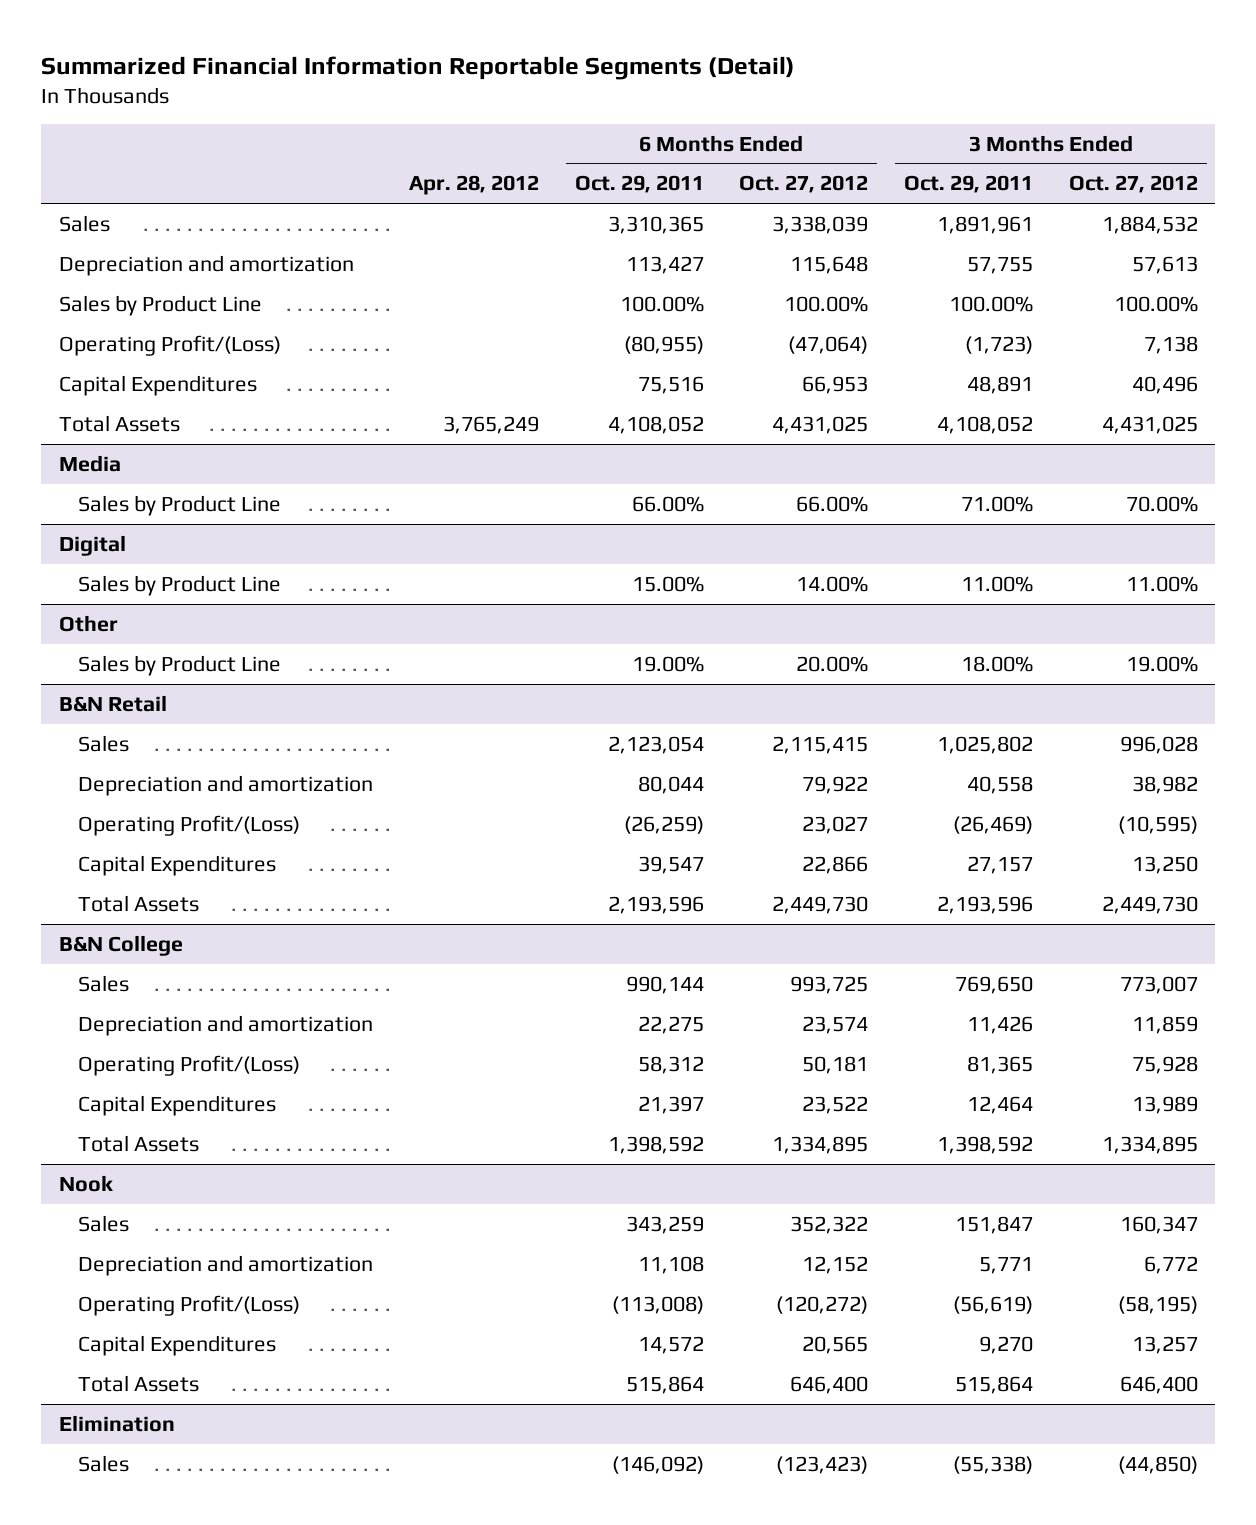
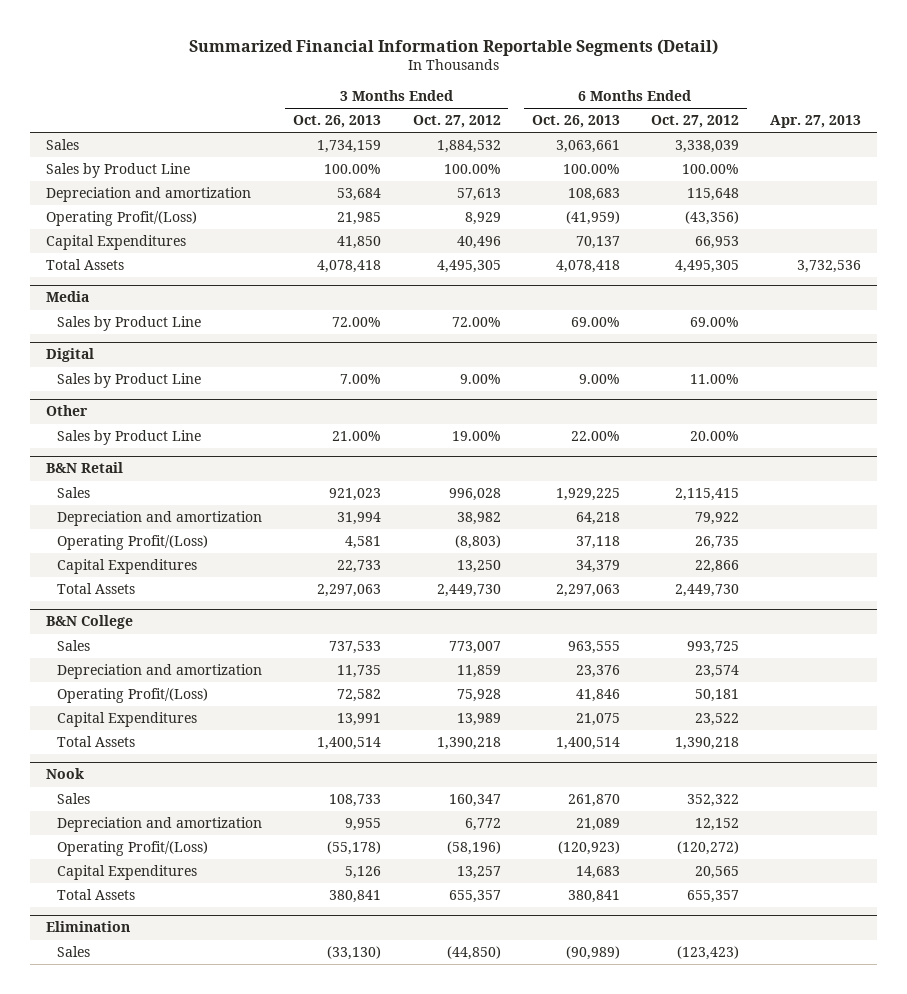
- | Apr. 28, 2012 | 6 Months Ended Oct. 29, 2011 | 6 Months Ended Oct. 27, 2012 | 3 Months Ended Oct. 29, 2011 | 3 Months Ended Oct. 27, 2012
+ | 3 Months Ended Oct. 26, 2013 | 3 Months Ended Oct. 27, 2012 | 6 Months Ended Oct. 26, 2013 | 6 Months Ended Oct. 27, 2012 | Apr. 27, 2013
- Operating Profit/(Loss) | | (80,955) | (47,064) | (1,723) | 7,138
moved down: Depreciation and amortization | 53,684 | 57,613 | 108,683 | 115,648 |
+ Operating Profit/(Loss) | 21,985 | 8,929 | (41,959) | (43,356) |
- Total Assets | 3,765,249 | 4,108,052 | 4,431,025 | 4,108,052 | 4,431,025
+ Total Assets | 4,078,418 | 4,495,305 | 4,078,418 | 4,495,305 | 3,732,536
@ Media
- Sales by Product Line | | 66.00% | 66.00% | 71.00% | 70.00%
+ Sales by Product Line | 72.00% | 72.00% | 69.00% | 69.00% |
@ Digital
- Sales by Product Line | | 15.00% | 14.00% | 11.00% | 11.00%
+ Sales by Product Line | 7.00% | 9.00% | 9.00% | 11.00% |
@ B&N Retail
- Operating Profit/(Loss) | | (26,259) | 23,027 | (26,469) | (10,595)
+ Operating Profit/(Loss) | 4,581 | (8,803) | 37,118 | 26,735 |
@ B&N College
- Total Assets | | 1,398,592 | 1,334,895 | 1,398,592 | 1,334,895
+ Total Assets | 1,400,514 | 1,390,218 | 1,400,514 | 1,390,218 |
@ Nook
- Operating Profit/(Loss) | | (113,008) | (120,272) | (56,619) | (58,195)
+ Operating Profit/(Loss) | (55,178) | (58,196) | (120,923) | (120,272) |
- Total Assets | | 515,864 | 646,400 | 515,864 | 646,400
+ Total Assets | 380,841 | 655,357 | 380,841 | 655,357 |

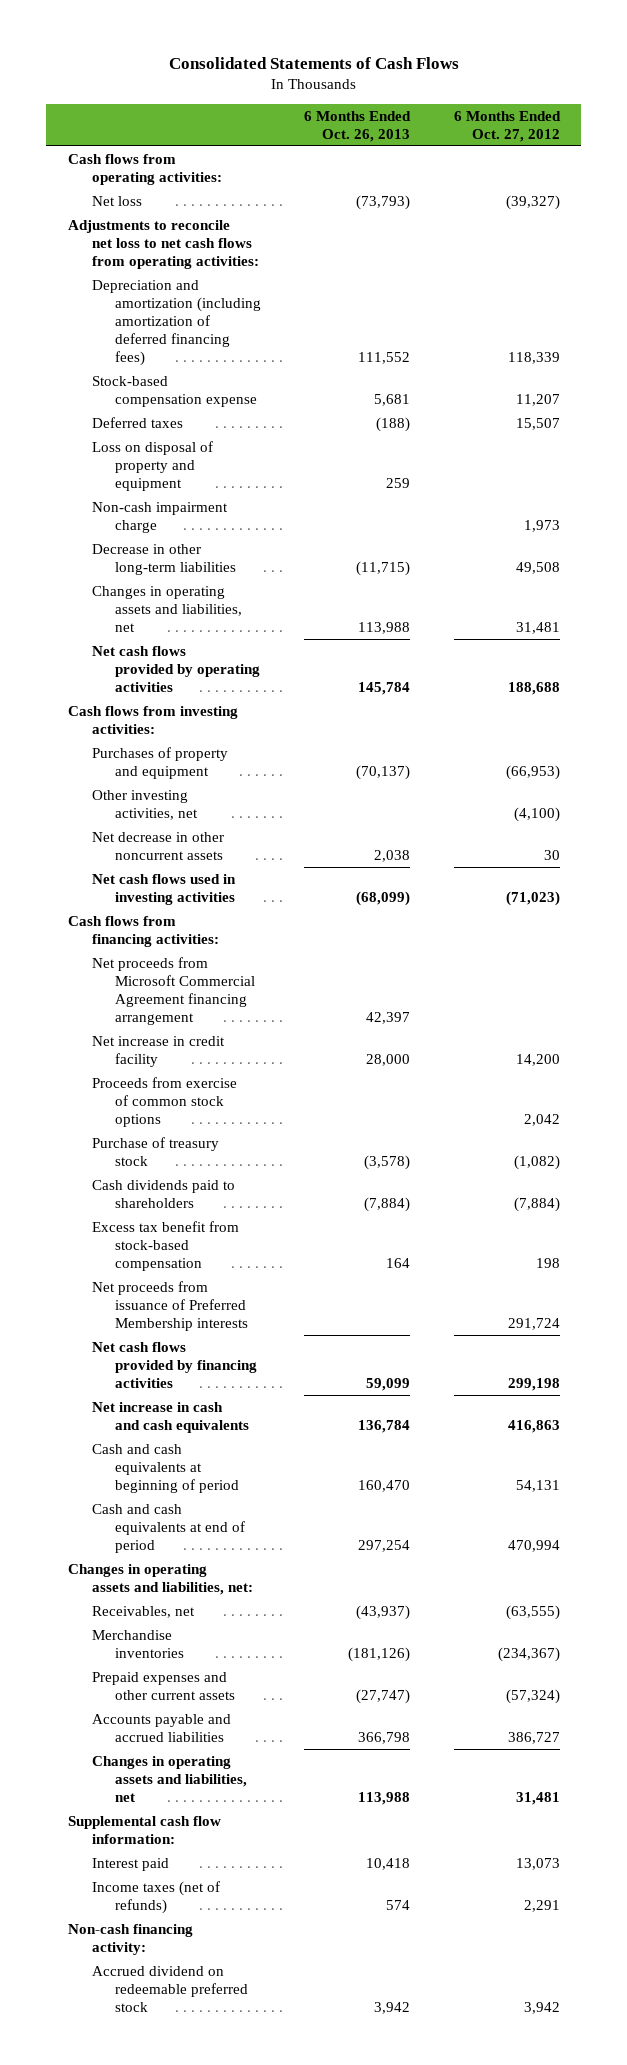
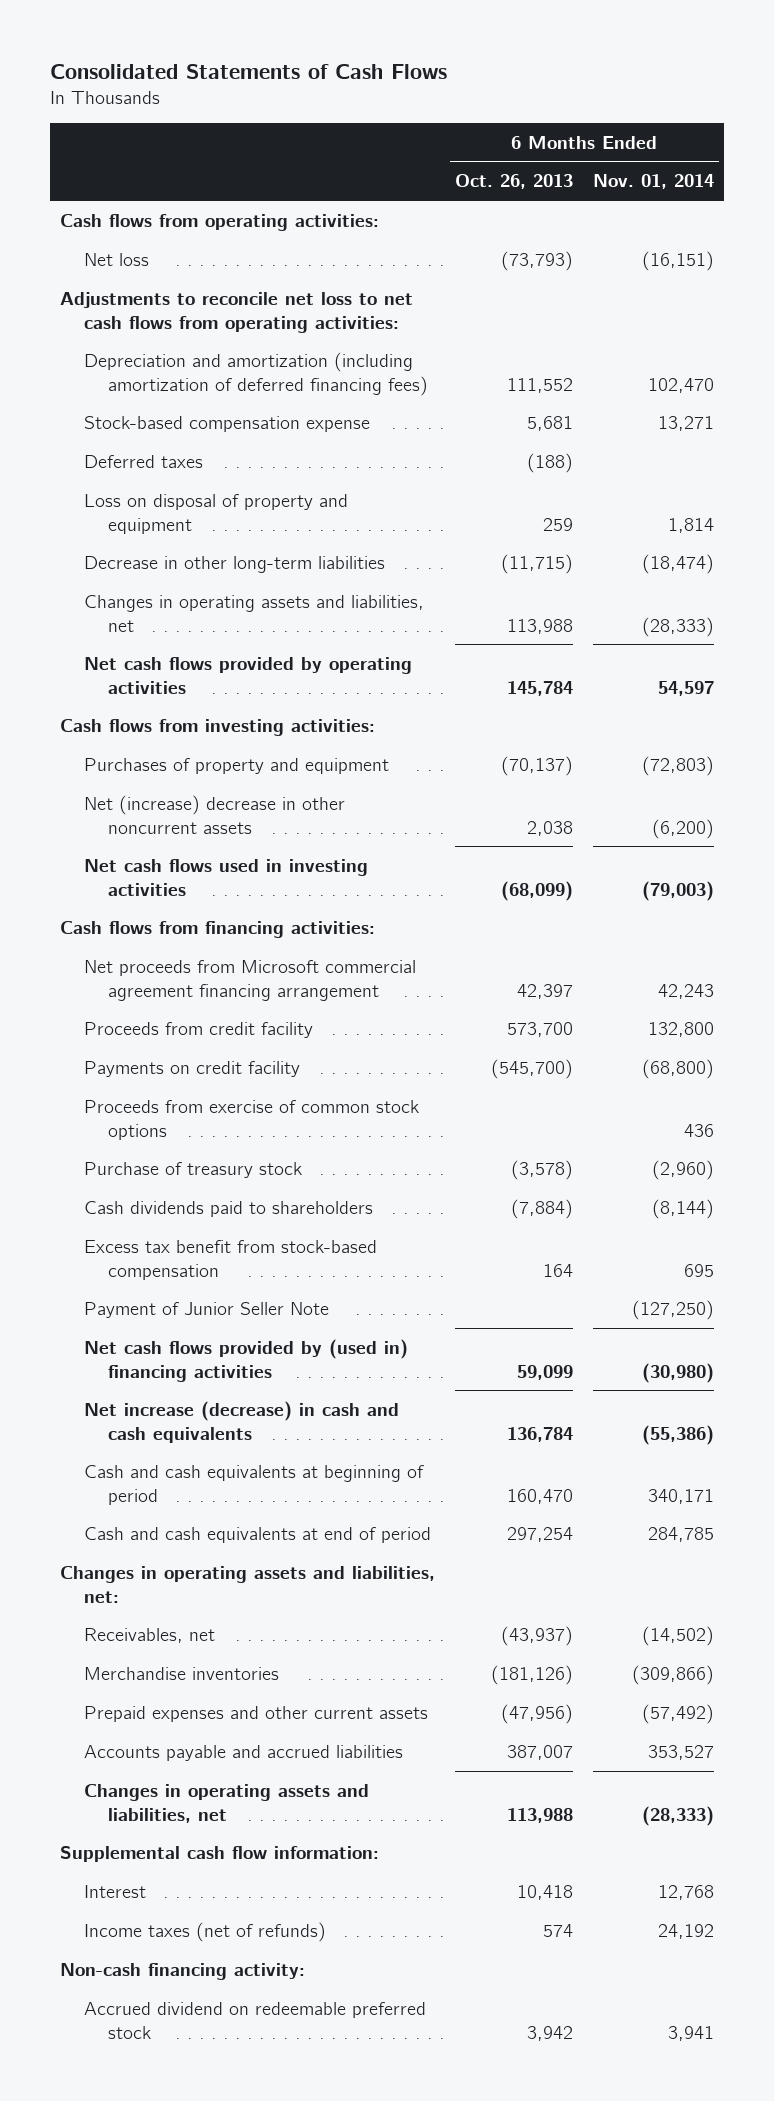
- | 6 Months Ended Oct. 26, 2013 | 6 Months Ended Oct. 27, 2012
+ | 6 Months Ended Oct. 26, 2013 | 6 Months Ended Nov. 01, 2014
- Non-cash impairment charge | | 1,973
- Other investing activities, net | | (4,100)
- Net decrease in other noncurrent assets | 2,038 | 30
+ Net (increase) decrease in other noncurrent assets | 2,038 | (6,200)
- Net proceeds from Microsoft Commercial Agreement financing arrangement | 42,397 |
- Net increase in credit facility | 28,000 | 14,200
+ Net proceeds from Microsoft commercial agreement financing arrangement | 42,397 | 42,243
+ Proceeds from credit facility | 573,700 | 132,800
+ Payments on credit facility | (545,700) | (68,800)
- Net proceeds from issuance of Preferred Membership interests | | 291,724
- Net cash flows provided by financing activities | 59,099 | 299,198
- Net increase in cash and cash equivalents | 136,784 | 416,863
+ Payment of Junior Seller Note | | (127,250)
+ Net cash flows provided by (used in) financing activities | 59,099 | (30,980)
+ Net increase (decrease) in cash and cash equivalents | 136,784 | (55,386)
- Prepaid expenses and other current assets | (27,747) | (57,324)
- Accounts payable and accrued liabilities | 366,798 | 386,727
+ Prepaid expenses and other current assets | (47,956) | (57,492)
+ Accounts payable and accrued liabilities | 387,007 | 353,527
- Interest paid | 10,418 | 13,073
+ Interest | 10,418 | 12,768

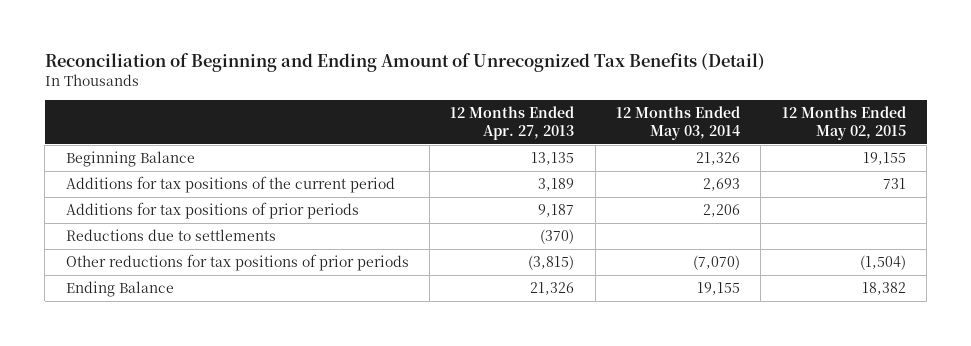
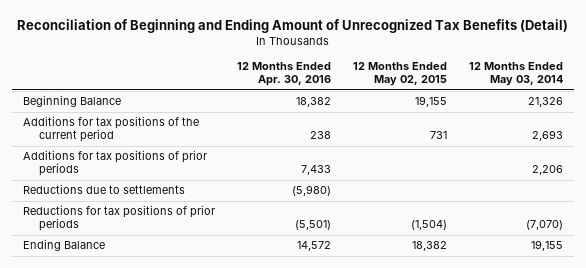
- | 12 Months Ended Apr. 27, 2013 | 12 Months Ended May 03, 2014 | 12 Months Ended May 02, 2015
+ | 12 Months Ended Apr. 30, 2016 | 12 Months Ended May 02, 2015 | 12 Months Ended May 03, 2014
- Other reductions for tax positions of prior periods | (3,815) | (7,070) | (1,504)
+ Reductions for tax positions of prior periods | (5,501) | (1,504) | (7,070)

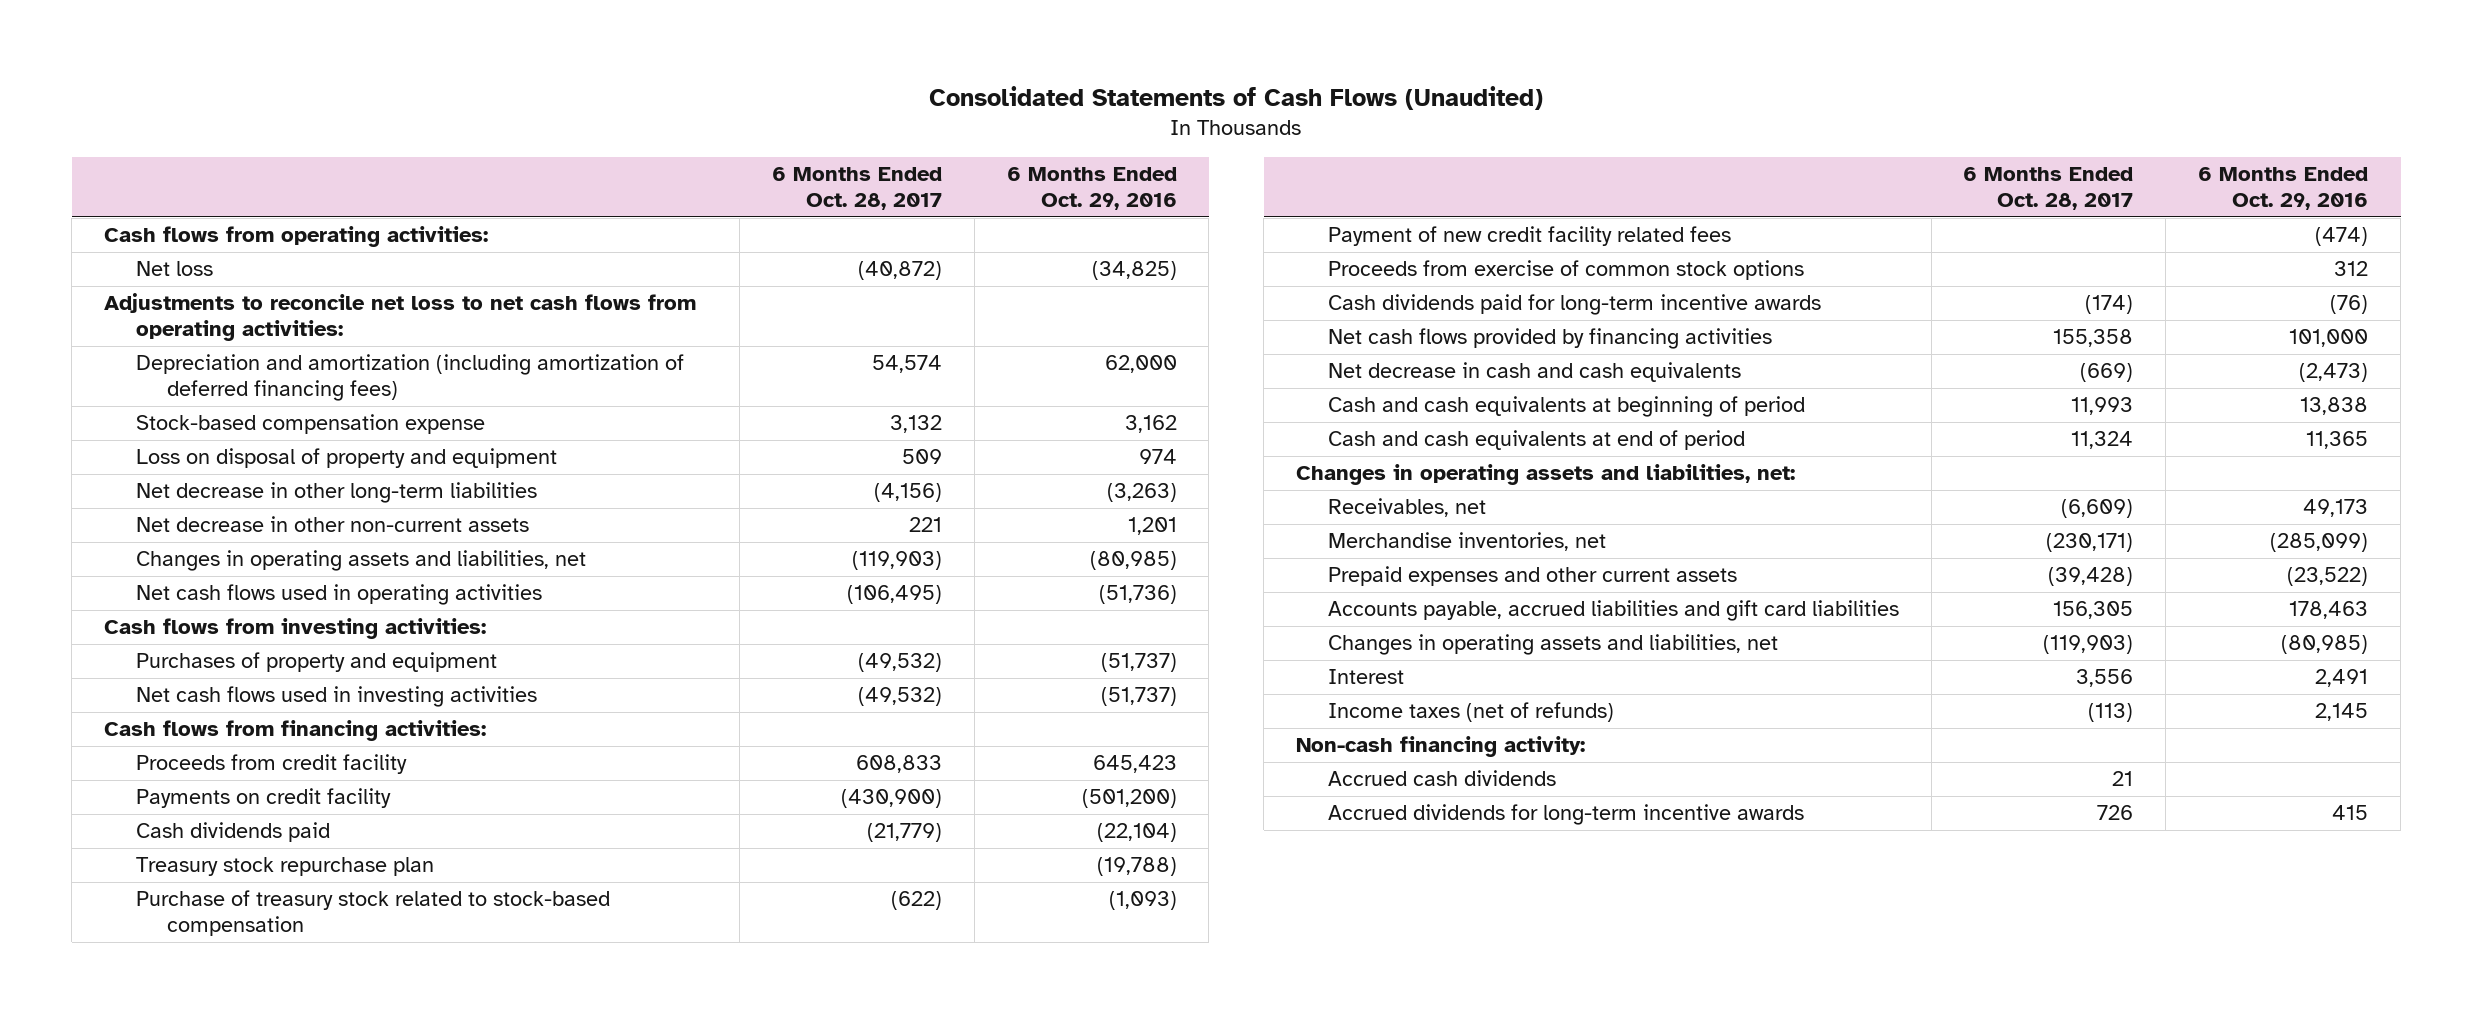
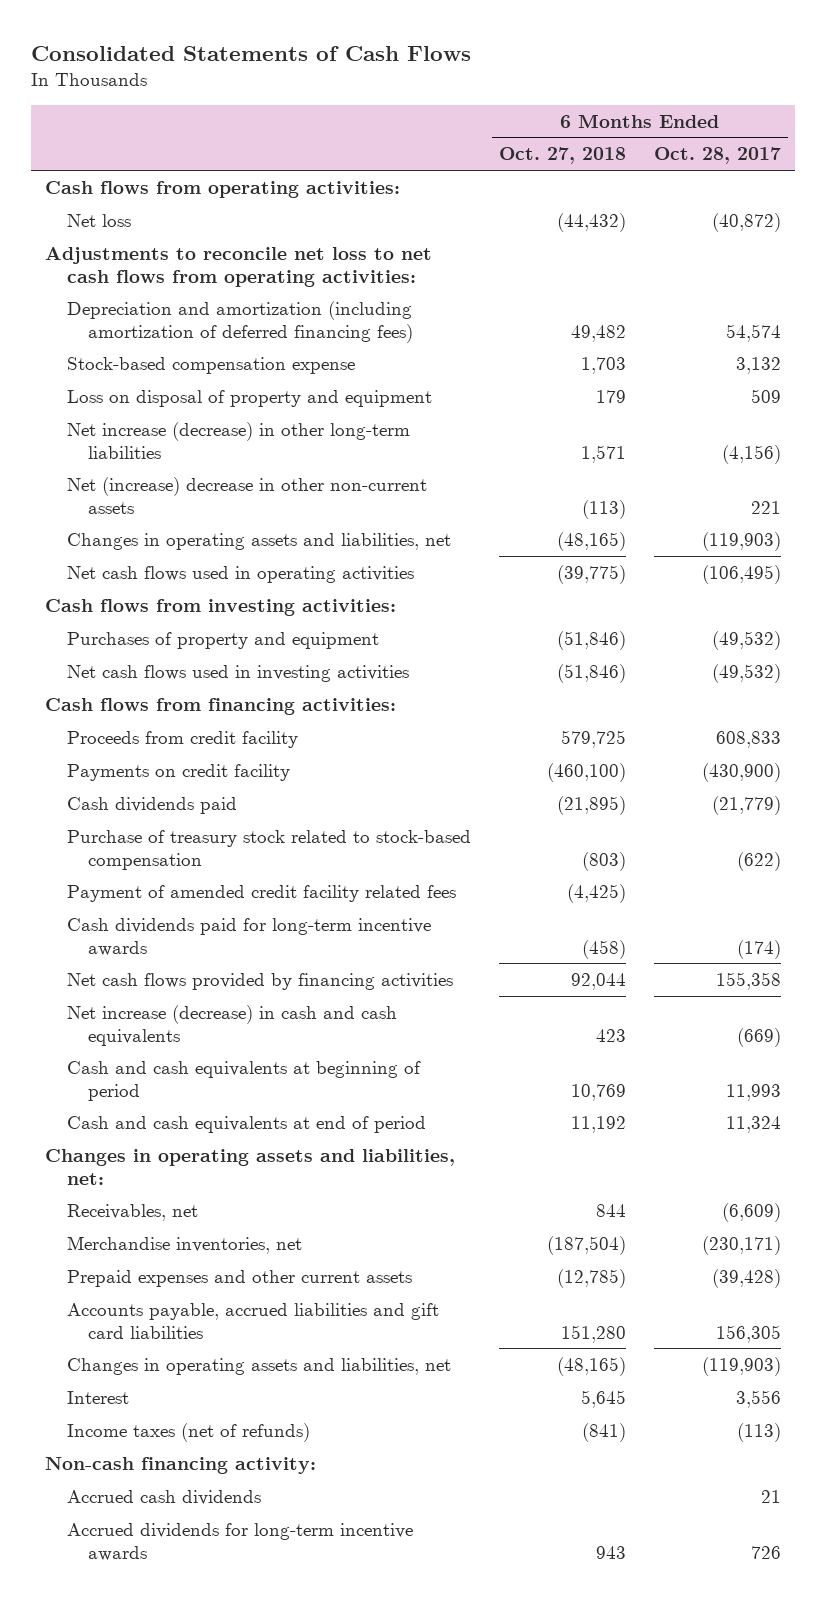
- Consolidated Statements of Cash Flows (Unaudited)
+ Consolidated Statements of Cash Flows
- | 6 Months Ended Oct. 28, 2017 | 6 Months Ended Oct. 29, 2016
+ | 6 Months Ended Oct. 27, 2018 | 6 Months Ended Oct. 28, 2017
- Net decrease in other long-term liabilities | (4,156) | (3,263)
- Net decrease in other non-current assets | 221 | 1,201
+ Net increase (decrease) in other long-term liabilities | 1,571 | (4,156)
+ Net (increase) decrease in other non-current assets | (113) | 221
- Treasury stock repurchase plan | | (19,788)
- Payment of new credit facility related fees | | (474)
- Proceeds from exercise of common stock options | | 312
+ Payment of amended credit facility related fees | (4,425) |
- Net decrease in cash and cash equivalents | (669) | (2,473)
+ Net increase (decrease) in cash and cash equivalents | 423 | (669)

